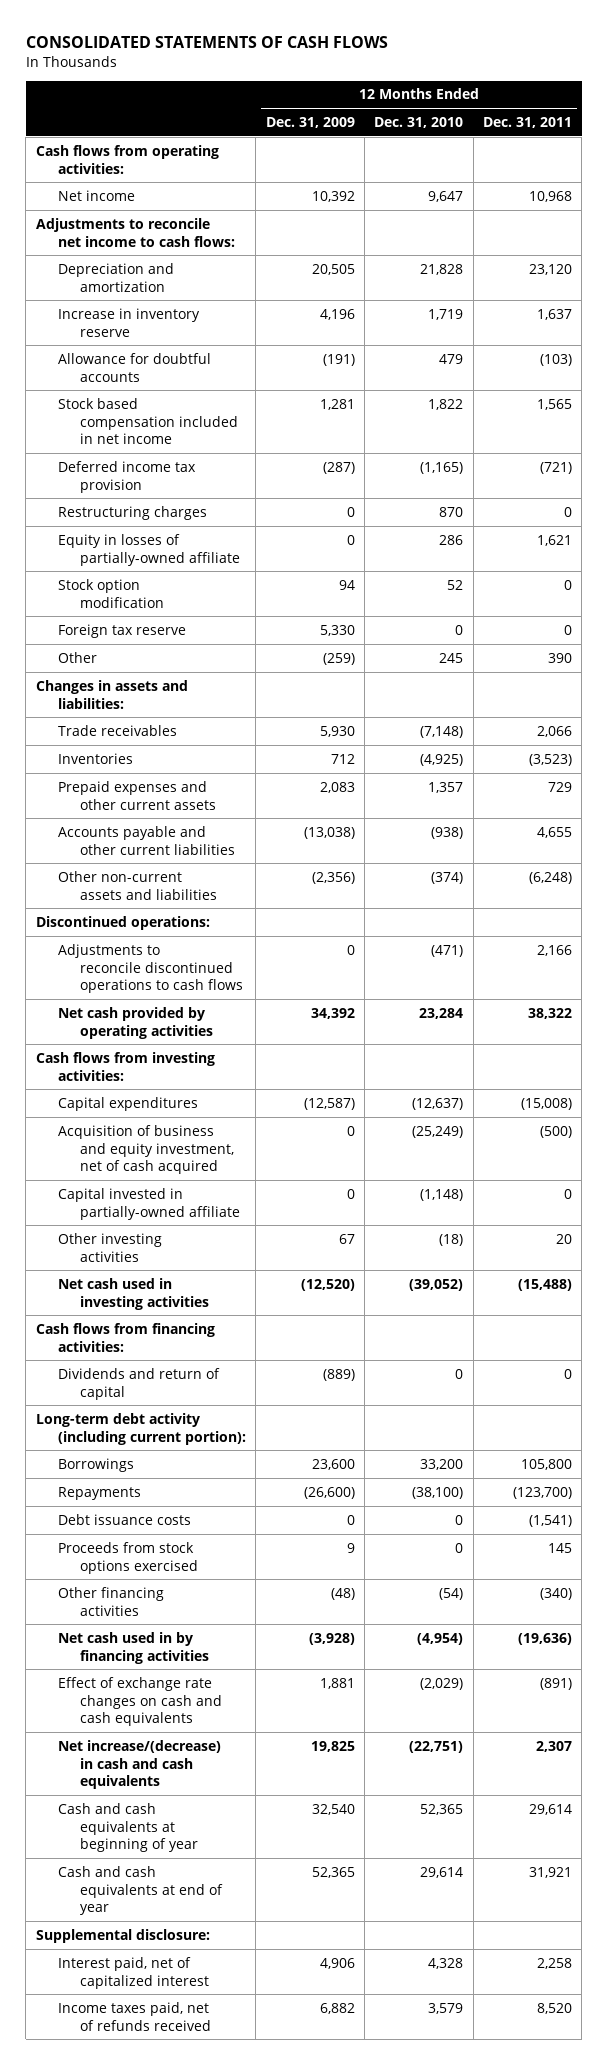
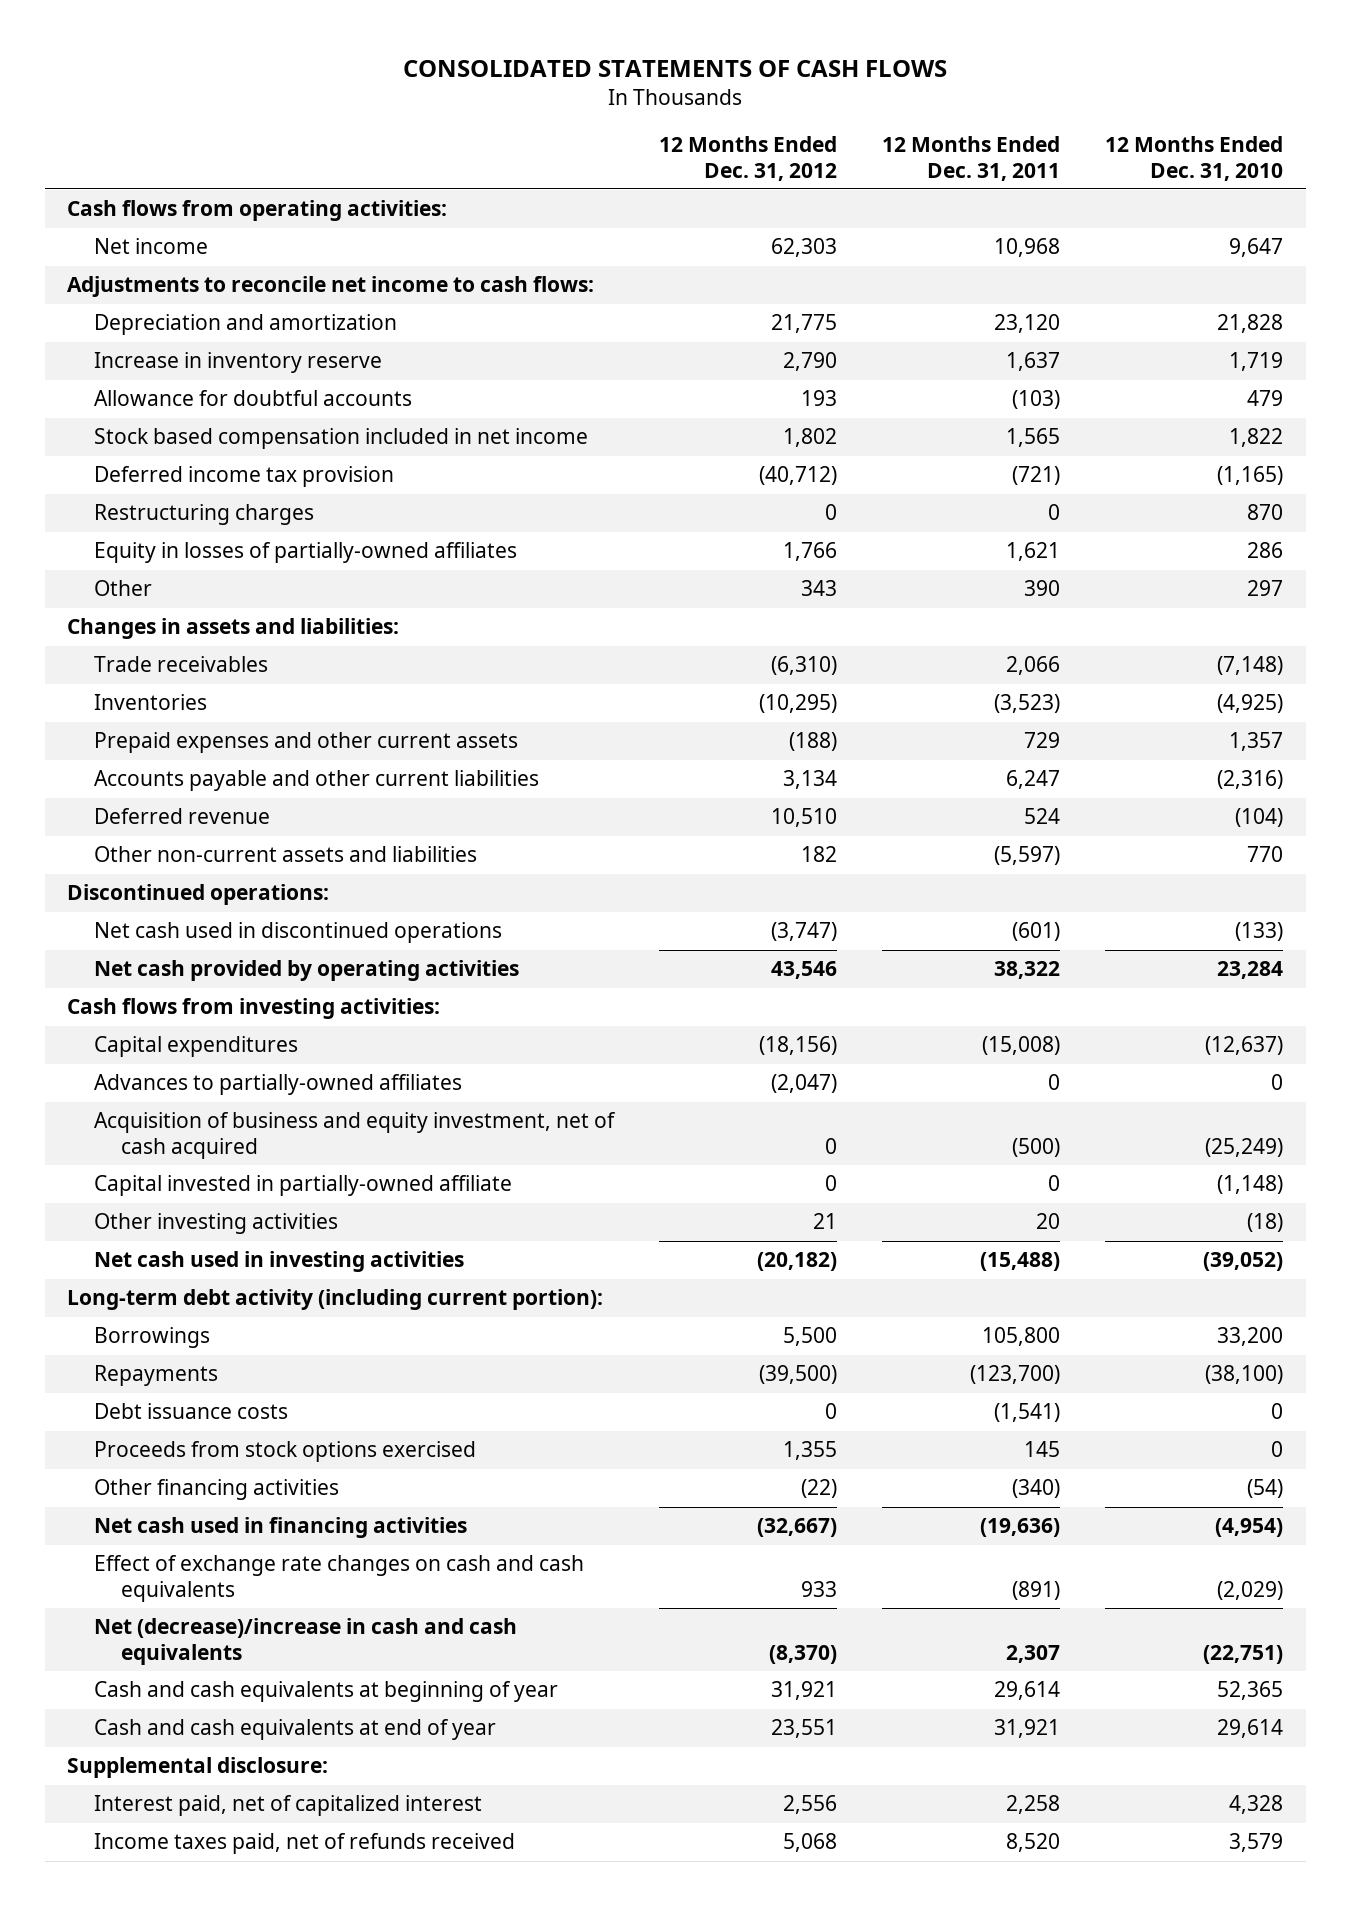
- | 12 Months Ended Dec. 31, 2009 | 12 Months Ended Dec. 31, 2010 | 12 Months Ended Dec. 31, 2011
+ | 12 Months Ended Dec. 31, 2012 | 12 Months Ended Dec. 31, 2011 | 12 Months Ended Dec. 31, 2010
- Equity in losses of partially-owned affiliate | 0 | 286 | 1,621
- Stock option modification | 94 | 52 | 0
- Foreign tax reserve | 5,330 | 0 | 0
- Other | (259) | 245 | 390
+ Equity in losses of partially-owned affiliates | 1,766 | 1,621 | 286
+ Other | 343 | 390 | 297
- Accounts payable and other current liabilities | (13,038) | (938) | 4,655
- Other non-current assets and liabilities | (2,356) | (374) | (6,248)
+ Accounts payable and other current liabilities | 3,134 | 6,247 | (2,316)
+ Deferred revenue | 10,510 | 524 | (104)
+ Other non-current assets and liabilities | 182 | (5,597) | 770
- Adjustments to reconcile discontinued operations to cash flows | 0 | (471) | 2,166
+ Net cash used in discontinued operations | (3,747) | (601) | (133)
+ Advances to partially-owned affiliates | (2,047) | 0 | 0
- Cash flows from financing activities:
- Dividends and return of capital | (889) | 0 | 0
- Net cash used in by financing activities | (3,928) | (4,954) | (19,636)
+ Net cash used in financing activities | (32,667) | (19,636) | (4,954)
- Net increase/(decrease) in cash and cash equivalents | 19,825 | (22,751) | 2,307
+ Net (decrease)/increase in cash and cash equivalents | (8,370) | 2,307 | (22,751)

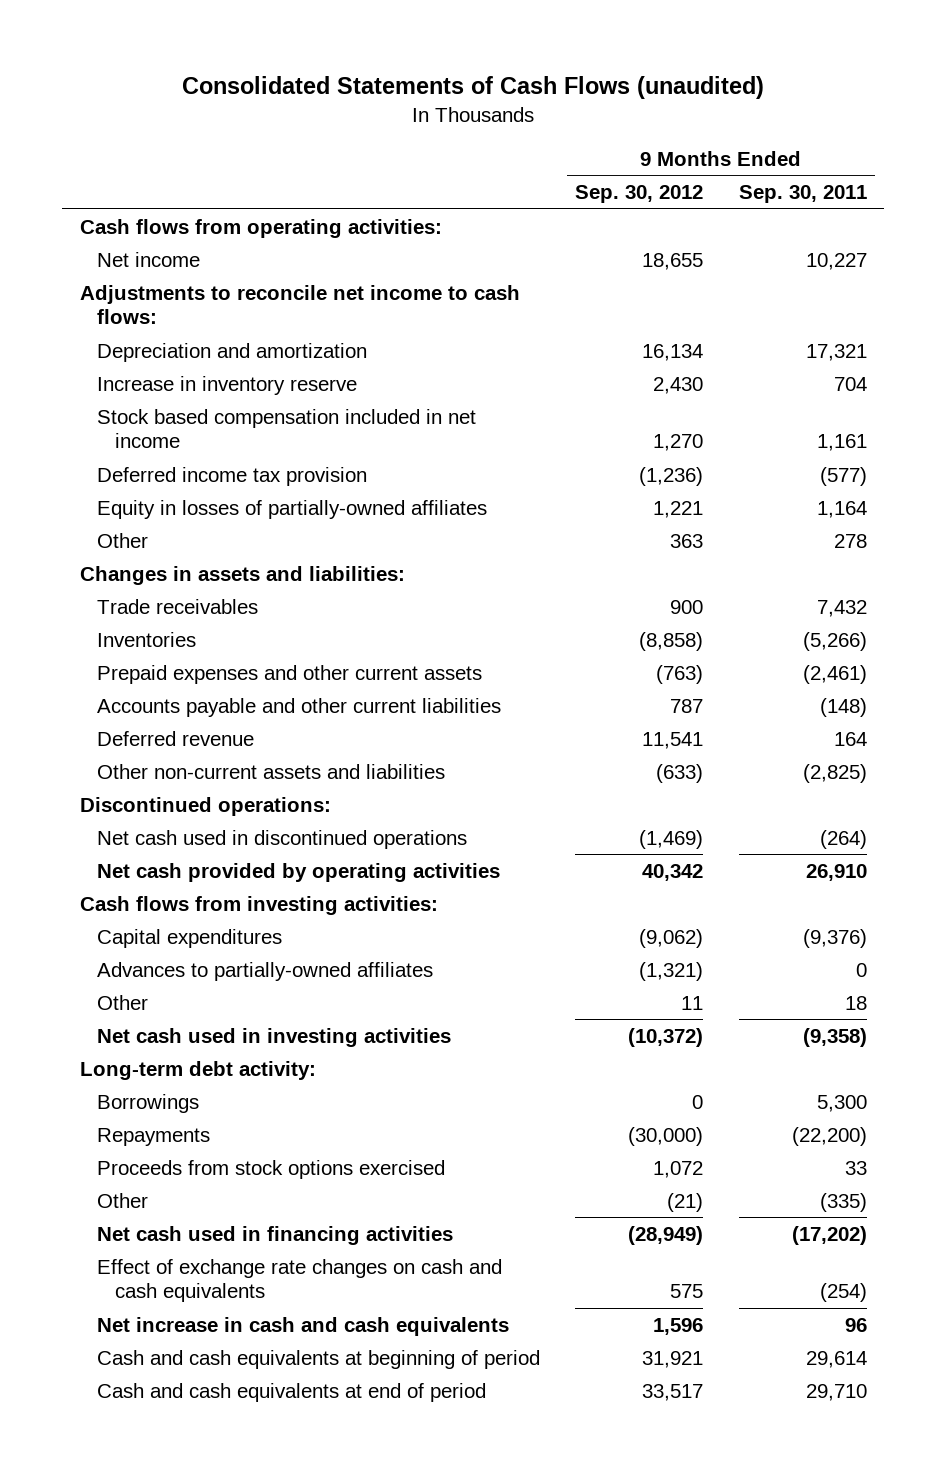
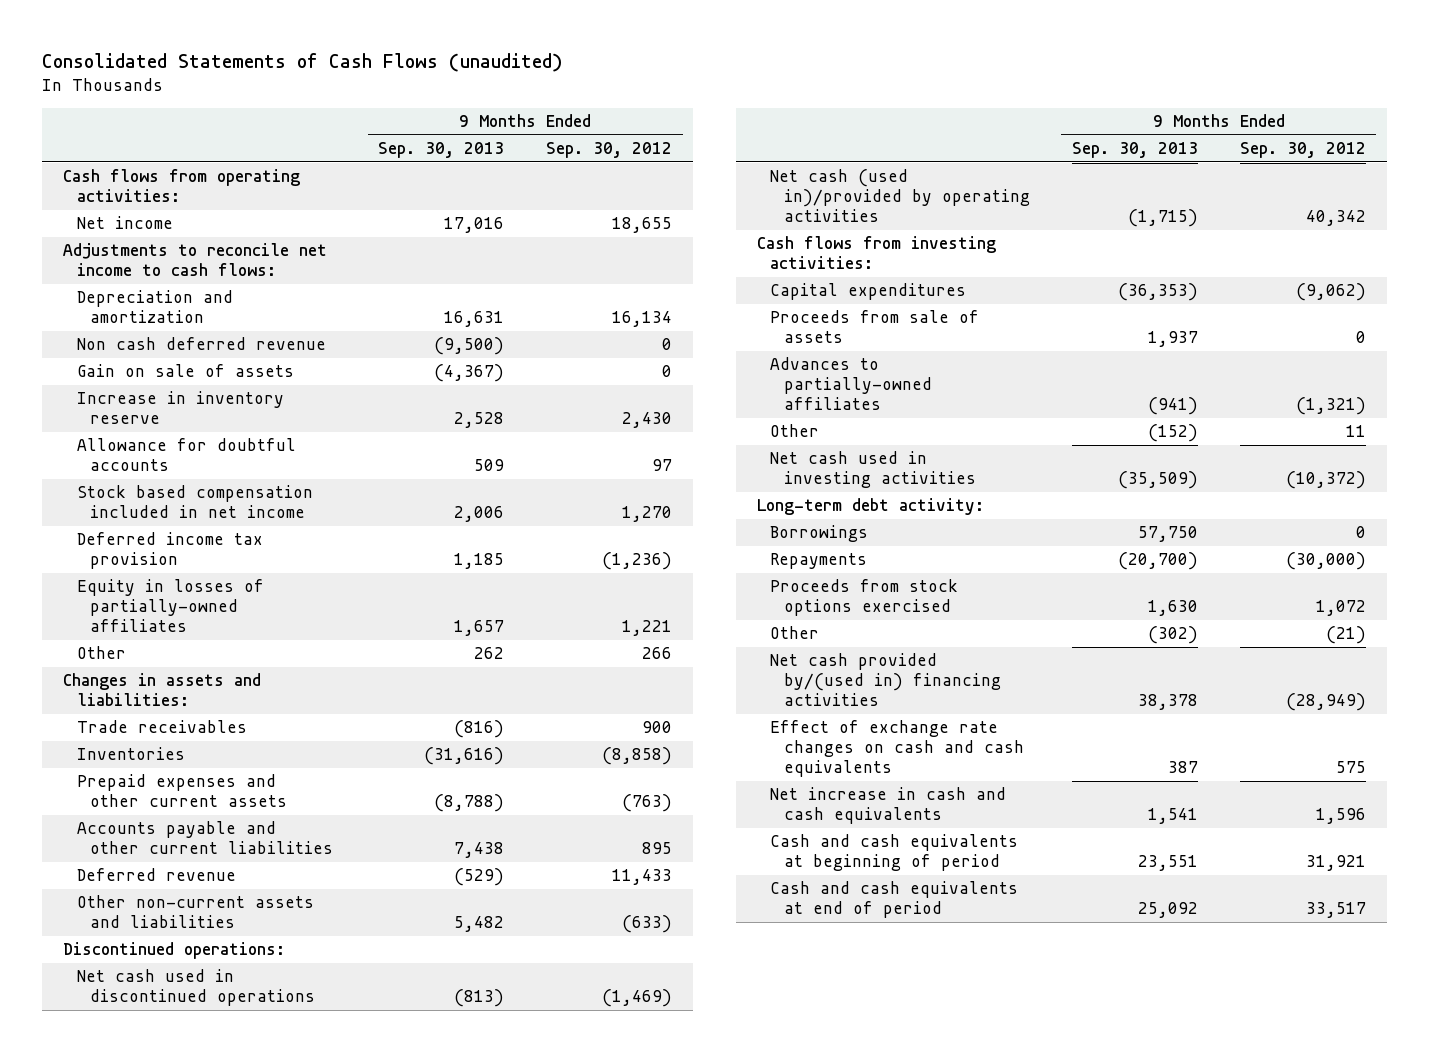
- | 9 Months Ended Sep. 30, 2012 | 9 Months Ended Sep. 30, 2011
+ | 9 Months Ended Sep. 30, 2013 | 9 Months Ended Sep. 30, 2012
+ Non cash deferred revenue | (9,500) | 0
+ Gain on sale of assets | (4,367) | 0
+ Allowance for doubtful accounts | 509 | 97
- Other | 363 | 278
+ Other | 262 | 266
- Accounts payable and other current liabilities | 787 | (148)
- Deferred revenue | 11,541 | 164
+ Accounts payable and other current liabilities | 7,438 | 895
+ Deferred revenue | (529) | 11,433
- Net cash provided by operating activities | 40,342 | 26,910
+ Net cash (used in)/provided by operating activities | (1,715) | 40,342
+ Proceeds from sale of assets | 1,937 | 0
- Net cash used in financing activities | (28,949) | (17,202)
+ Net cash provided by/(used in) financing activities | 38,378 | (28,949)

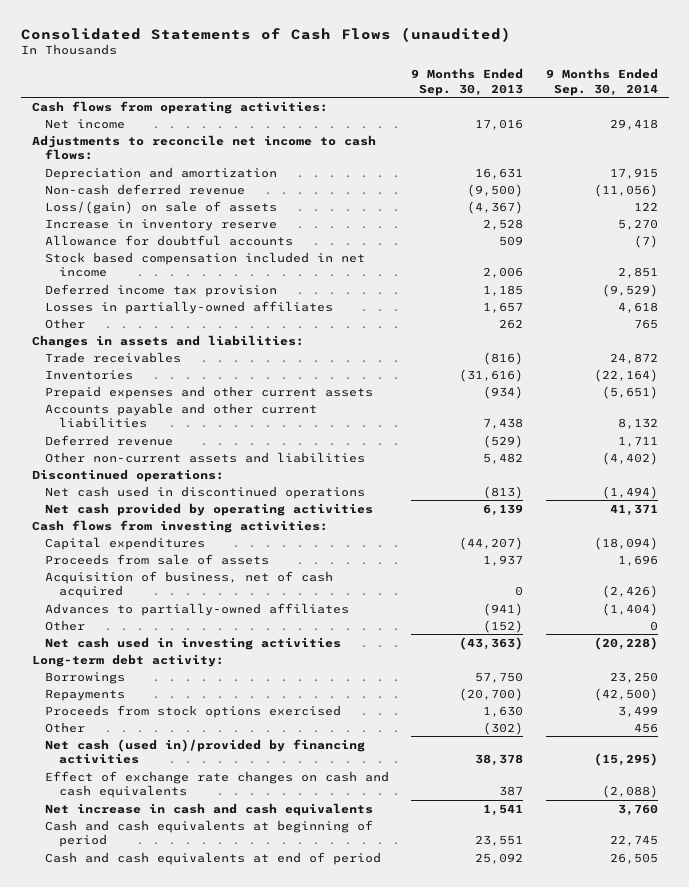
- | 9 Months Ended Sep. 30, 2013 | 9 Months Ended Sep. 30, 2012
+ | 9 Months Ended Sep. 30, 2013 | 9 Months Ended Sep. 30, 2014
- Non cash deferred revenue | (9,500) | 0
- Gain on sale of assets | (4,367) | 0
+ Non-cash deferred revenue | (9,500) | (11,056)
+ Loss/(gain) on sale of assets | (4,367) | 122
- Equity in losses of partially-owned affiliates | 1,657 | 1,221
+ Losses in partially-owned affiliates | 1,657 | 4,618
- Prepaid expenses and other current assets | (8,788) | (763)
+ Prepaid expenses and other current assets | (934) | (5,651)
- Net cash (used in)/provided by operating activities | (1,715) | 40,342
+ Net cash provided by operating activities | 6,139 | 41,371
- Capital expenditures | (36,353) | (9,062)
+ Capital expenditures | (44,207) | (18,094)
+ Acquisition of business, net of cash acquired | 0 | (2,426)
- Net cash used in investing activities | (35,509) | (10,372)
+ Net cash used in investing activities | (43,363) | (20,228)
- Net cash provided by/(used in) financing activities | 38,378 | (28,949)
+ Net cash (used in)/provided by financing activities | 38,378 | (15,295)

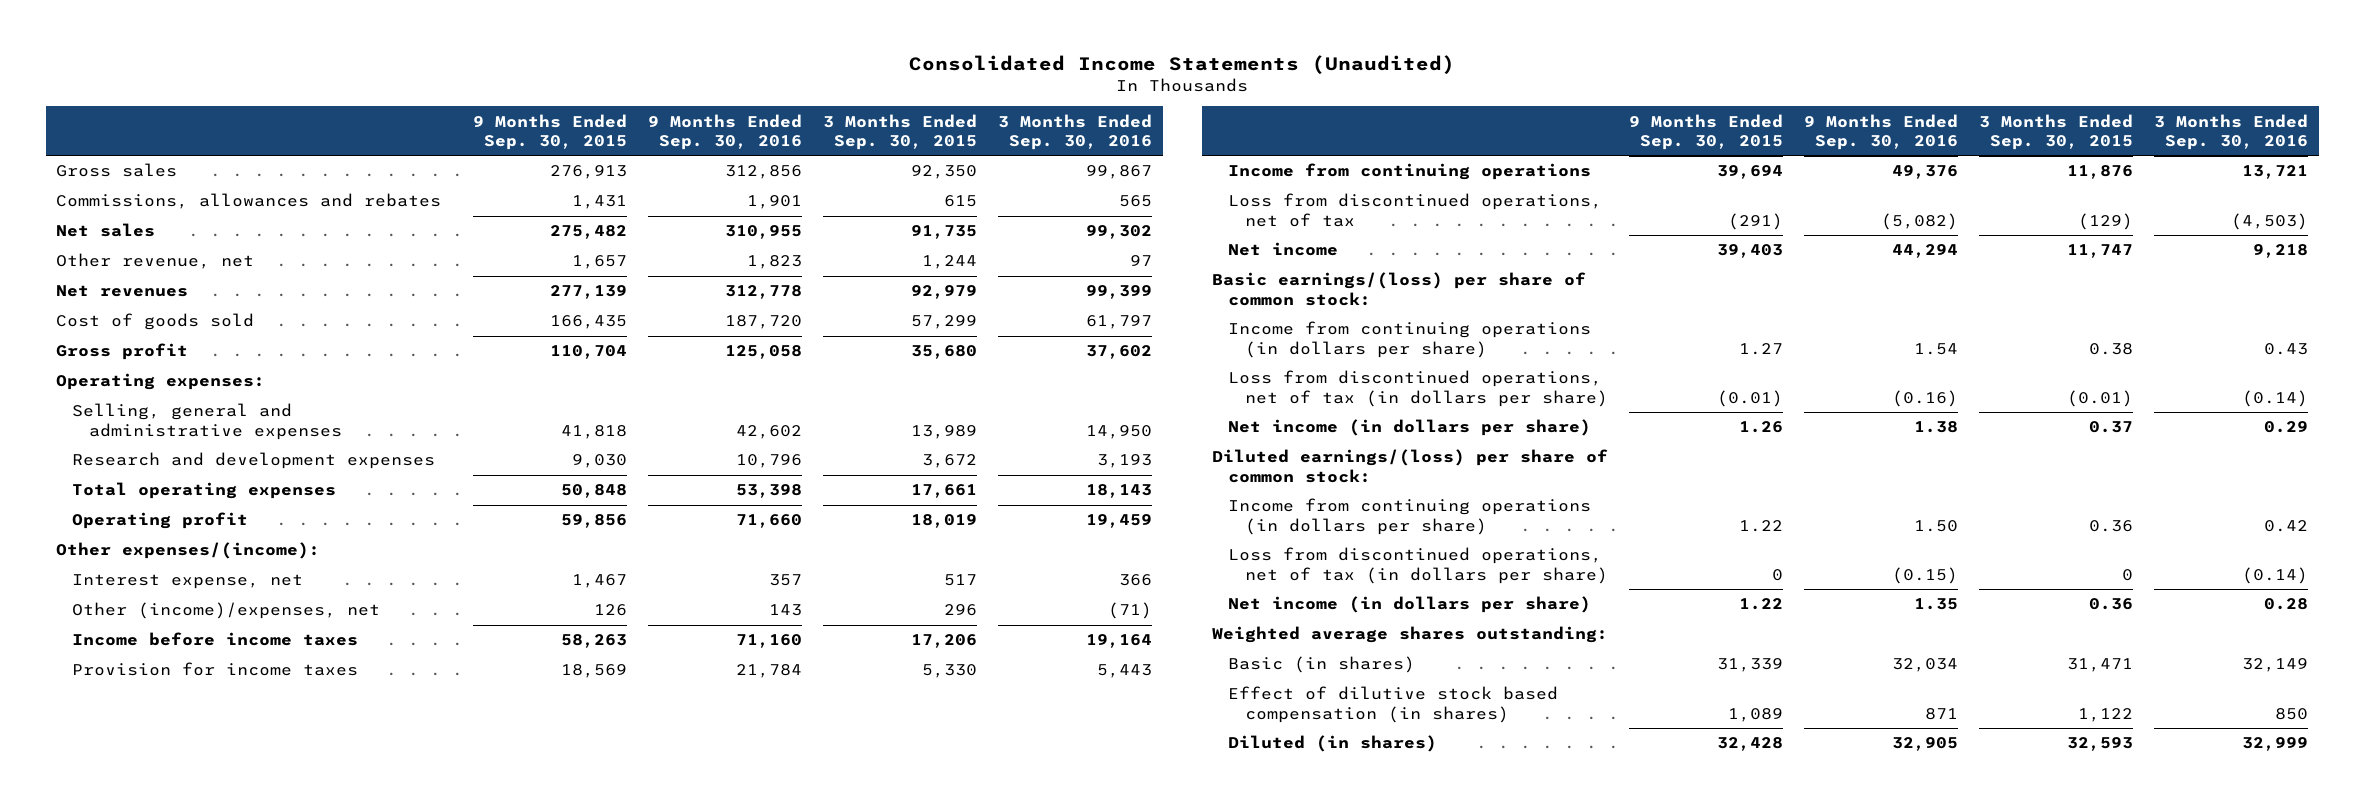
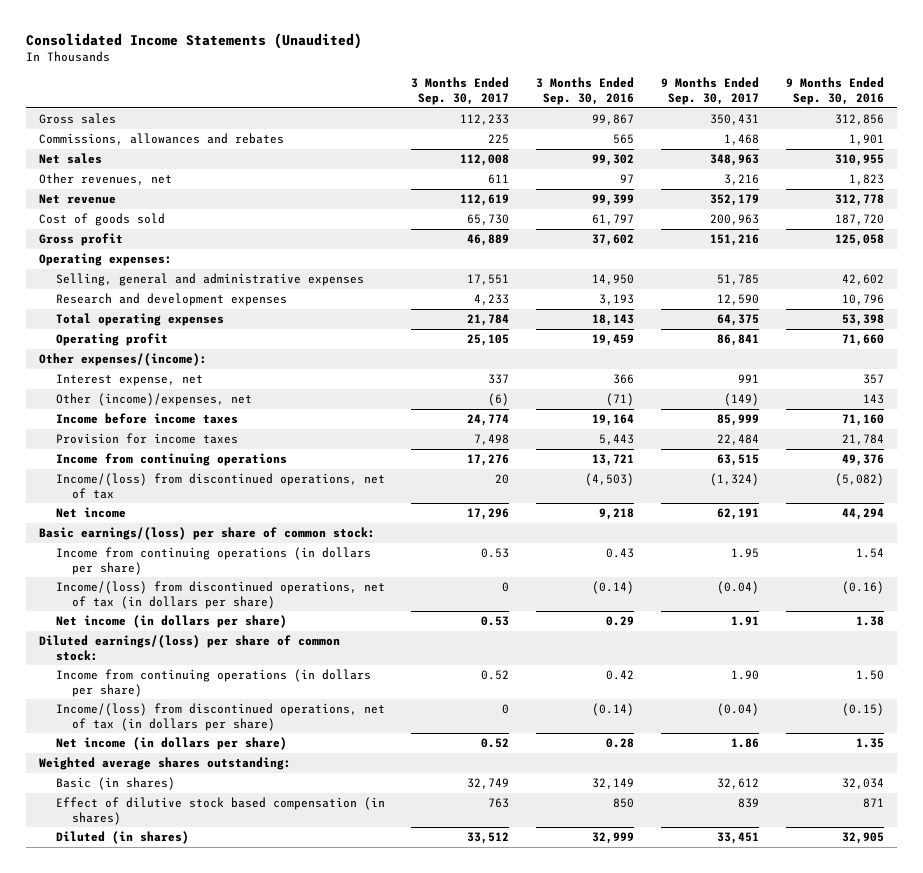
- | 9 Months Ended Sep. 30, 2015 | 9 Months Ended Sep. 30, 2016 | 3 Months Ended Sep. 30, 2015 | 3 Months Ended Sep. 30, 2016
+ | 3 Months Ended Sep. 30, 2017 | 3 Months Ended Sep. 30, 2016 | 9 Months Ended Sep. 30, 2017 | 9 Months Ended Sep. 30, 2016
- Other revenue, net | 1,657 | 1,823 | 1,244 | 97
- Net revenues | 277,139 | 312,778 | 92,979 | 99,399
+ Other revenues, net | 611 | 97 | 3,216 | 1,823
+ Net revenue | 112,619 | 99,399 | 352,179 | 312,778
- Loss from discontinued operations, net of tax | (291) | (5,082) | (129) | (4,503)
+ Income/(loss) from discontinued operations, net of tax | 20 | (4,503) | (1,324) | (5,082)
- Loss from discontinued operations, net of tax (in dollars per share) | (0.01) | (0.16) | (0.01) | (0.14)
+ Income/(loss) from discontinued operations, net of tax (in dollars per share) | 0 | (0.14) | (0.04) | (0.16)
- Loss from discontinued operations, net of tax (in dollars per share) | 0 | (0.15) | 0 | (0.14)
+ Income/(loss) from discontinued operations, net of tax (in dollars per share) | 0 | (0.14) | (0.04) | (0.15)

